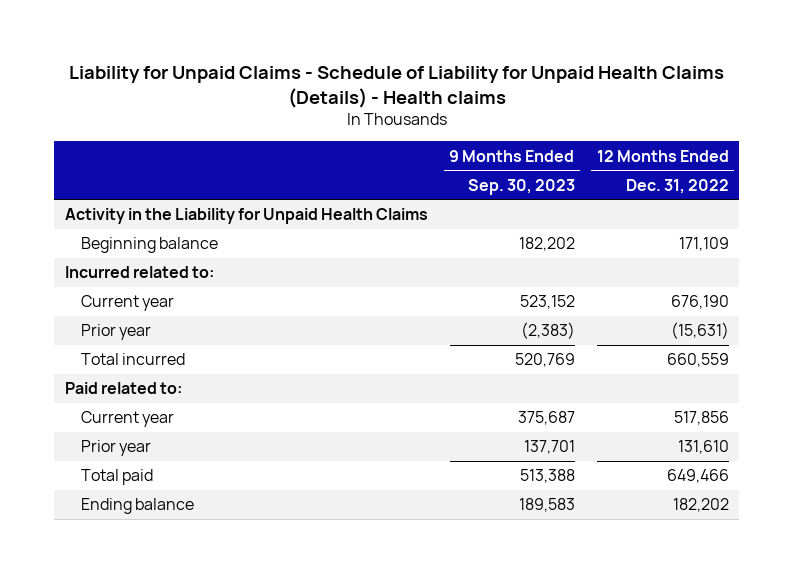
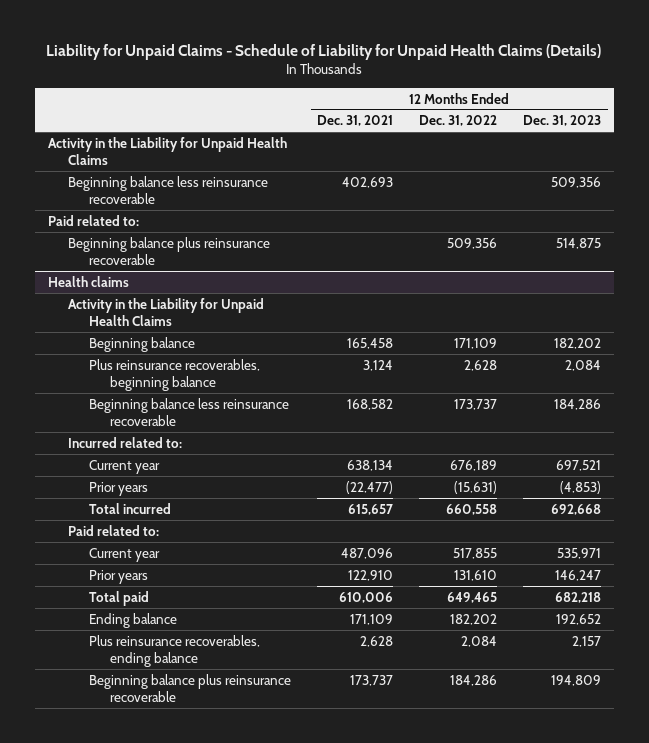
- Liability for Unpaid Claims - Schedule of Liability for Unpaid Health Claims (Details) - Health claims
+ Liability for Unpaid Claims - Schedule of Liability for Unpaid Health Claims (Details)
- | 9 Months Ended Sep. 30, 2023 | 12 Months Ended Dec. 31, 2022
+ | 12 Months Ended Dec. 31, 2021 | 12 Months Ended Dec. 31, 2022 | 12 Months Ended Dec. 31, 2023
+ Beginning balance less reinsurance recoverable | 402,693 | | 509,356
+ Paid related to:
+ Beginning balance plus reinsurance recoverable | | 509,356 | 514,875
+ Health claims
+ Activity in the Liability for Unpaid Health Claims
+ Plus reinsurance recoverables, beginning balance | 3,124 | 2,628 | 2,084
+ Beginning balance less reinsurance recoverable | 168,582 | 173,737 | 184,286
- Current year | 523,152 | 676,190
- Prior year | (2,383) | (15,631)
- Total incurred | 520,769 | 660,559
+ Current year | 638,134 | 676,189 | 697,521
+ Prior years | (22,477) | (15,631) | (4,853)
+ Total incurred | 615,657 | 660,558 | 692,668
- Current year | 375,687 | 517,856
- Prior year | 137,701 | 131,610
- Total paid | 513,388 | 649,466
+ Current year | 487,096 | 517,855 | 535,971
+ Prior years | 122,910 | 131,610 | 146,247
+ Total paid | 610,006 | 649,465 | 682,218
+ Plus reinsurance recoverables, ending balance | 2,628 | 2,084 | 2,157
+ Beginning balance plus reinsurance recoverable | 173,737 | 184,286 | 194,809

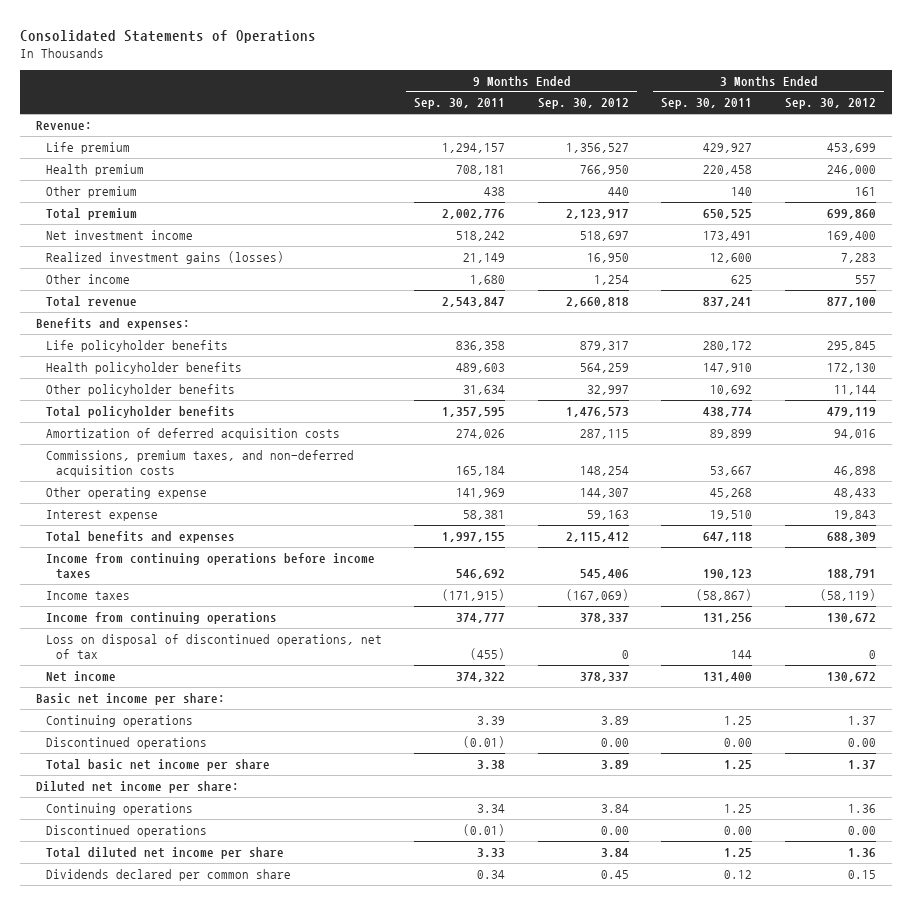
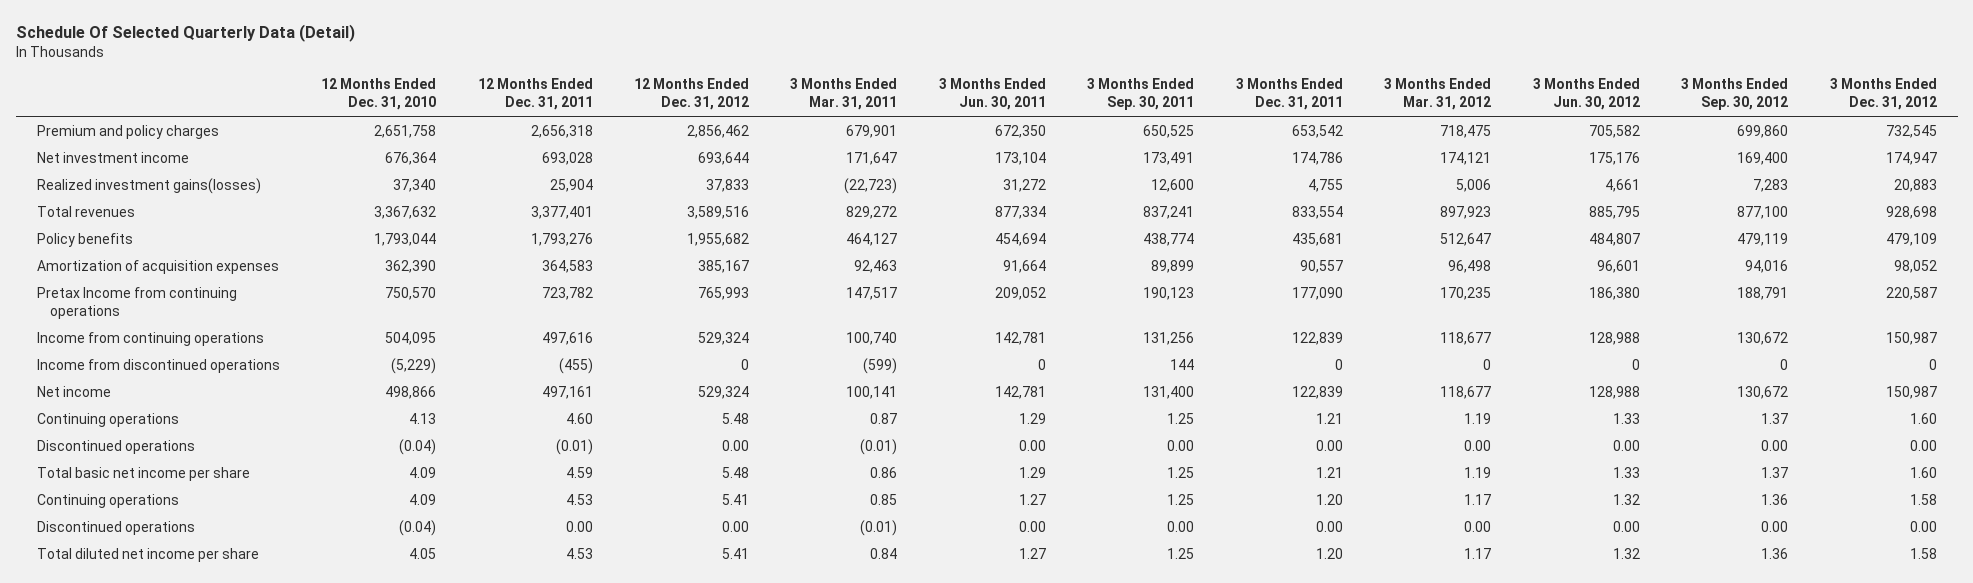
- Consolidated Statements of Operations
+ Schedule Of Selected Quarterly Data (Detail)
- | 9 Months Ended Sep. 30, 2011 | 9 Months Ended Sep. 30, 2012 | 3 Months Ended Sep. 30, 2011 | 3 Months Ended Sep. 30, 2012
+ | 12 Months Ended Dec. 31, 2010 | 12 Months Ended Dec. 31, 2011 | 12 Months Ended Dec. 31, 2012 | 3 Months Ended Mar. 31, 2011 | 3 Months Ended Jun. 30, 2011 | 3 Months Ended Sep. 30, 2011 | 3 Months Ended Dec. 31, 2011 | 3 Months Ended Mar. 31, 2012 | 3 Months Ended Jun. 30, 2012 | 3 Months Ended Sep. 30, 2012 | 3 Months Ended Dec. 31, 2012
- Revenue:
- Life premium | 1,294,157 | 1,356,527 | 429,927 | 453,699
- Health premium | 708,181 | 766,950 | 220,458 | 246,000
- Other premium | 438 | 440 | 140 | 161
- Total premium | 2,002,776 | 2,123,917 | 650,525 | 699,860
+ Premium and policy charges | 2,651,758 | 2,656,318 | 2,856,462 | 679,901 | 672,350 | 650,525 | 653,542 | 718,475 | 705,582 | 699,860 | 732,545
- Realized investment gains (losses) | 21,149 | 16,950 | 12,600 | 7,283
- Other income | 1,680 | 1,254 | 625 | 557
- Total revenue | 2,543,847 | 2,660,818 | 837,241 | 877,100
- Benefits and expenses:
- Life policyholder benefits | 836,358 | 879,317 | 280,172 | 295,845
- Health policyholder benefits | 489,603 | 564,259 | 147,910 | 172,130
- Other policyholder benefits | 31,634 | 32,997 | 10,692 | 11,144
- Total policyholder benefits | 1,357,595 | 1,476,573 | 438,774 | 479,119
- Amortization of deferred acquisition costs | 274,026 | 287,115 | 89,899 | 94,016
- Commissions, premium taxes, and non-deferred acquisition costs | 165,184 | 148,254 | 53,667 | 46,898
- Other operating expense | 141,969 | 144,307 | 45,268 | 48,433
- Interest expense | 58,381 | 59,163 | 19,510 | 19,843
- Total benefits and expenses | 1,997,155 | 2,115,412 | 647,118 | 688,309
- Income from continuing operations before income taxes | 546,692 | 545,406 | 190,123 | 188,791
- Income taxes | (171,915) | (167,069) | (58,867) | (58,119)
+ Realized investment gains(losses) | 37,340 | 25,904 | 37,833 | (22,723) | 31,272 | 12,600 | 4,755 | 5,006 | 4,661 | 7,283 | 20,883
+ Total revenues | 3,367,632 | 3,377,401 | 3,589,516 | 829,272 | 877,334 | 837,241 | 833,554 | 897,923 | 885,795 | 877,100 | 928,698
+ Policy benefits | 1,793,044 | 1,793,276 | 1,955,682 | 464,127 | 454,694 | 438,774 | 435,681 | 512,647 | 484,807 | 479,119 | 479,109
+ Amortization of acquisition expenses | 362,390 | 364,583 | 385,167 | 92,463 | 91,664 | 89,899 | 90,557 | 96,498 | 96,601 | 94,016 | 98,052
+ Pretax Income from continuing operations | 750,570 | 723,782 | 765,993 | 147,517 | 209,052 | 190,123 | 177,090 | 170,235 | 186,380 | 188,791 | 220,587
- Loss on disposal of discontinued operations, net of tax | (455) | 0 | 144 | 0
+ Income from discontinued operations | (5,229) | (455) | 0 | (599) | 0 | 144 | 0 | 0 | 0 | 0 | 0
- Basic net income per share:
- Diluted net income per share:
- Dividends declared per common share | 0.34 | 0.45 | 0.12 | 0.15

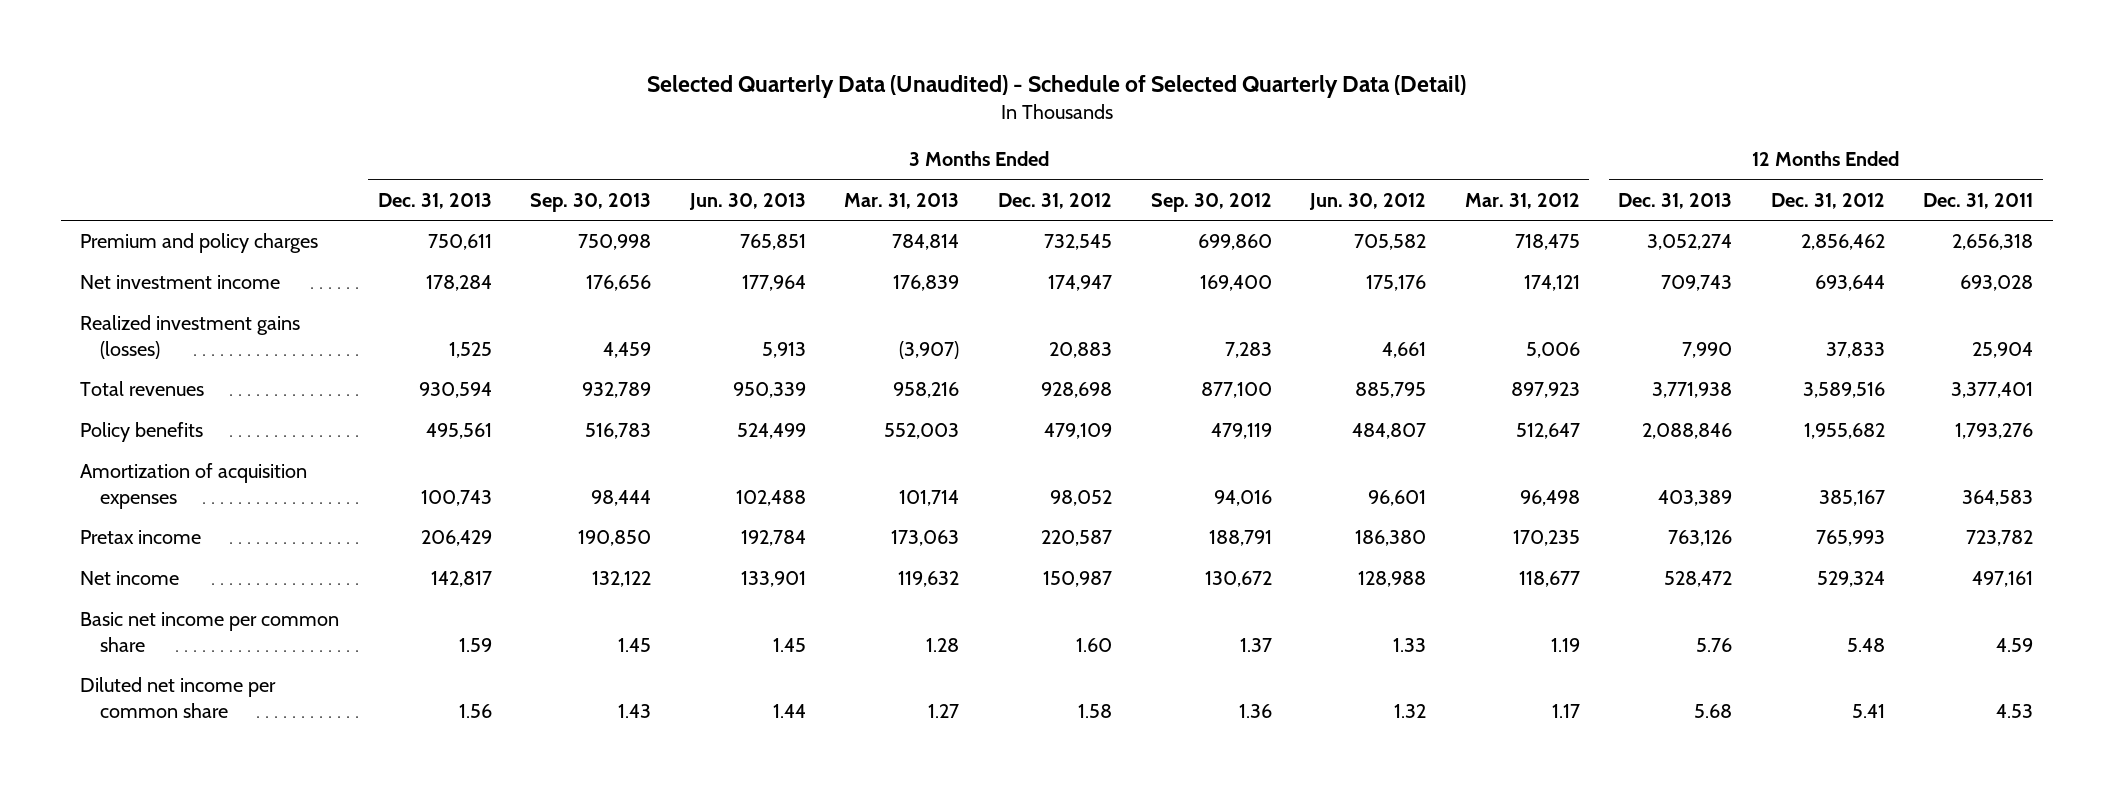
- Schedule Of Selected Quarterly Data (Detail)
+ Selected Quarterly Data (Unaudited) - Schedule of Selected Quarterly Data (Detail)
- | 12 Months Ended Dec. 31, 2010 | 12 Months Ended Dec. 31, 2011 | 12 Months Ended Dec. 31, 2012 | 3 Months Ended Mar. 31, 2011 | 3 Months Ended Jun. 30, 2011 | 3 Months Ended Sep. 30, 2011 | 3 Months Ended Dec. 31, 2011 | 3 Months Ended Mar. 31, 2012 | 3 Months Ended Jun. 30, 2012 | 3 Months Ended Sep. 30, 2012 | 3 Months Ended Dec. 31, 2012
+ | 3 Months Ended Dec. 31, 2013 | 3 Months Ended Sep. 30, 2013 | 3 Months Ended Jun. 30, 2013 | 3 Months Ended Mar. 31, 2013 | 3 Months Ended Dec. 31, 2012 | 3 Months Ended Sep. 30, 2012 | 3 Months Ended Jun. 30, 2012 | 3 Months Ended Mar. 31, 2012 | 12 Months Ended Dec. 31, 2013 | 12 Months Ended Dec. 31, 2012 | 12 Months Ended Dec. 31, 2011
- Realized investment gains(losses) | 37,340 | 25,904 | 37,833 | (22,723) | 31,272 | 12,600 | 4,755 | 5,006 | 4,661 | 7,283 | 20,883
+ Realized investment gains (losses) | 1,525 | 4,459 | 5,913 | (3,907) | 20,883 | 7,283 | 4,661 | 5,006 | 7,990 | 37,833 | 25,904
- Pretax Income from continuing operations | 750,570 | 723,782 | 765,993 | 147,517 | 209,052 | 190,123 | 177,090 | 170,235 | 186,380 | 188,791 | 220,587
- Income from continuing operations | 504,095 | 497,616 | 529,324 | 100,740 | 142,781 | 131,256 | 122,839 | 118,677 | 128,988 | 130,672 | 150,987
- Income from discontinued operations | (5,229) | (455) | 0 | (599) | 0 | 144 | 0 | 0 | 0 | 0 | 0
+ Pretax income | 206,429 | 190,850 | 192,784 | 173,063 | 220,587 | 188,791 | 186,380 | 170,235 | 763,126 | 765,993 | 723,782
- Continuing operations | 4.13 | 4.60 | 5.48 | 0.87 | 1.29 | 1.25 | 1.21 | 1.19 | 1.33 | 1.37 | 1.60
- Discontinued operations | (0.04) | (0.01) | 0.00 | (0.01) | 0.00 | 0.00 | 0.00 | 0.00 | 0.00 | 0.00 | 0.00
- Total basic net income per share | 4.09 | 4.59 | 5.48 | 0.86 | 1.29 | 1.25 | 1.21 | 1.19 | 1.33 | 1.37 | 1.60
- Continuing operations | 4.09 | 4.53 | 5.41 | 0.85 | 1.27 | 1.25 | 1.20 | 1.17 | 1.32 | 1.36 | 1.58
- Discontinued operations | (0.04) | 0.00 | 0.00 | (0.01) | 0.00 | 0.00 | 0.00 | 0.00 | 0.00 | 0.00 | 0.00
- Total diluted net income per share | 4.05 | 4.53 | 5.41 | 0.84 | 1.27 | 1.25 | 1.20 | 1.17 | 1.32 | 1.36 | 1.58
+ Basic net income per common share | 1.59 | 1.45 | 1.45 | 1.28 | 1.60 | 1.37 | 1.33 | 1.19 | 5.76 | 5.48 | 4.59
+ Diluted net income per common share | 1.56 | 1.43 | 1.44 | 1.27 | 1.58 | 1.36 | 1.32 | 1.17 | 5.68 | 5.41 | 4.53

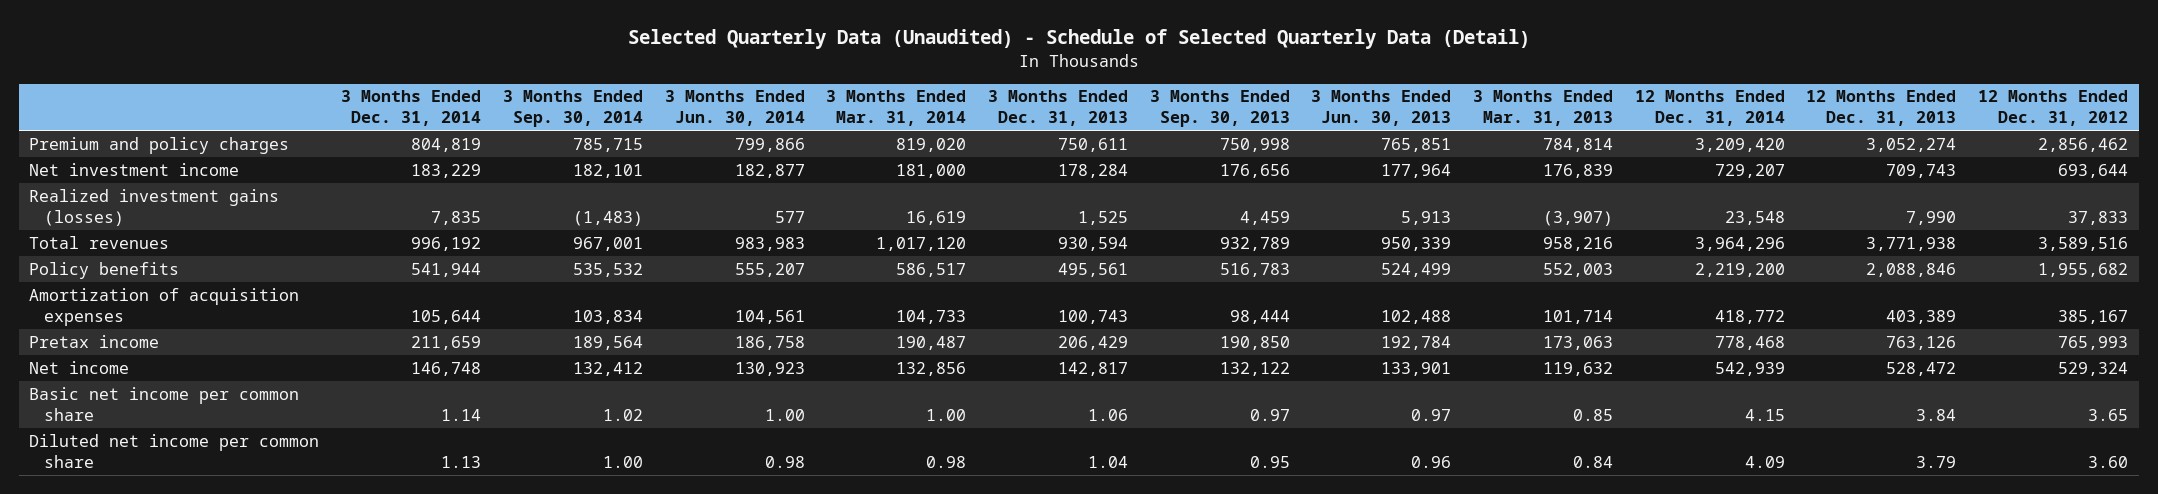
- | 3 Months Ended Dec. 31, 2013 | 3 Months Ended Sep. 30, 2013 | 3 Months Ended Jun. 30, 2013 | 3 Months Ended Mar. 31, 2013 | 3 Months Ended Dec. 31, 2012 | 3 Months Ended Sep. 30, 2012 | 3 Months Ended Jun. 30, 2012 | 3 Months Ended Mar. 31, 2012 | 12 Months Ended Dec. 31, 2013 | 12 Months Ended Dec. 31, 2012 | 12 Months Ended Dec. 31, 2011
+ | 3 Months Ended Dec. 31, 2014 | 3 Months Ended Sep. 30, 2014 | 3 Months Ended Jun. 30, 2014 | 3 Months Ended Mar. 31, 2014 | 3 Months Ended Dec. 31, 2013 | 3 Months Ended Sep. 30, 2013 | 3 Months Ended Jun. 30, 2013 | 3 Months Ended Mar. 31, 2013 | 12 Months Ended Dec. 31, 2014 | 12 Months Ended Dec. 31, 2013 | 12 Months Ended Dec. 31, 2012
- Basic net income per common share | 1.59 | 1.45 | 1.45 | 1.28 | 1.60 | 1.37 | 1.33 | 1.19 | 5.76 | 5.48 | 4.59
- Diluted net income per common share | 1.56 | 1.43 | 1.44 | 1.27 | 1.58 | 1.36 | 1.32 | 1.17 | 5.68 | 5.41 | 4.53
+ Basic net income per common share | 1.14 | 1.02 | 1.00 | 1.00 | 1.06 | 0.97 | 0.97 | 0.85 | 4.15 | 3.84 | 3.65
+ Diluted net income per common share | 1.13 | 1.00 | 0.98 | 0.98 | 1.04 | 0.95 | 0.96 | 0.84 | 4.09 | 3.79 | 3.60

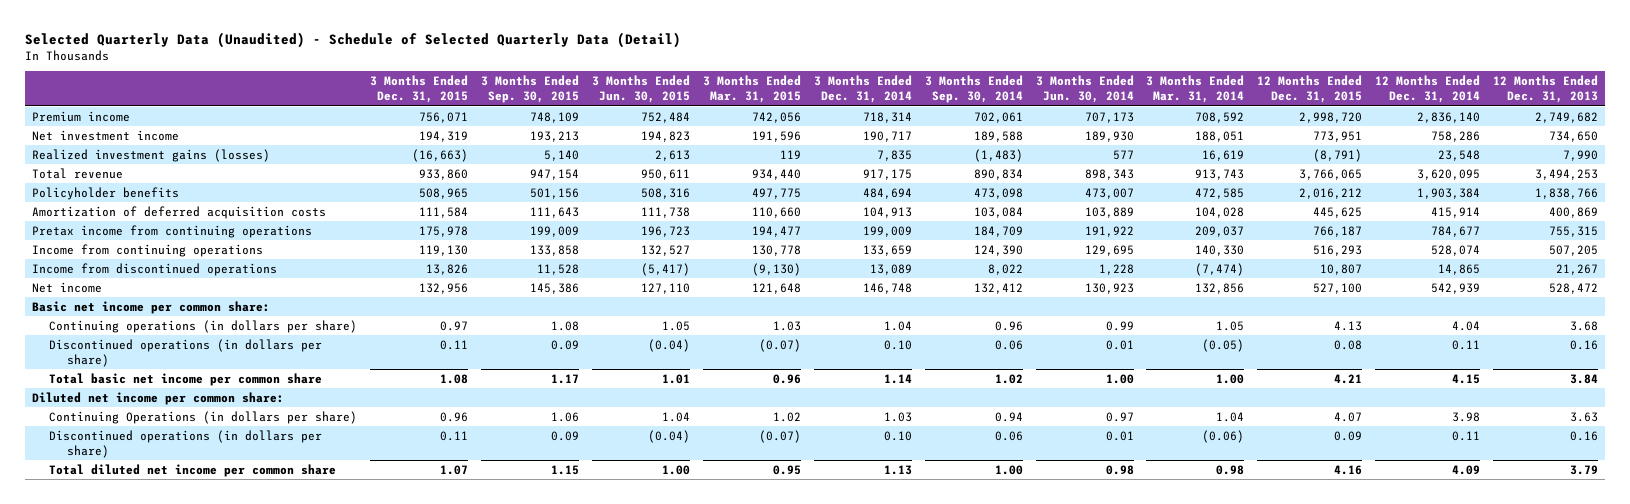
- | 3 Months Ended Dec. 31, 2014 | 3 Months Ended Sep. 30, 2014 | 3 Months Ended Jun. 30, 2014 | 3 Months Ended Mar. 31, 2014 | 3 Months Ended Dec. 31, 2013 | 3 Months Ended Sep. 30, 2013 | 3 Months Ended Jun. 30, 2013 | 3 Months Ended Mar. 31, 2013 | 12 Months Ended Dec. 31, 2014 | 12 Months Ended Dec. 31, 2013 | 12 Months Ended Dec. 31, 2012
+ | 3 Months Ended Dec. 31, 2015 | 3 Months Ended Sep. 30, 2015 | 3 Months Ended Jun. 30, 2015 | 3 Months Ended Mar. 31, 2015 | 3 Months Ended Dec. 31, 2014 | 3 Months Ended Sep. 30, 2014 | 3 Months Ended Jun. 30, 2014 | 3 Months Ended Mar. 31, 2014 | 12 Months Ended Dec. 31, 2015 | 12 Months Ended Dec. 31, 2014 | 12 Months Ended Dec. 31, 2013
- Premium and policy charges | 804,819 | 785,715 | 799,866 | 819,020 | 750,611 | 750,998 | 765,851 | 784,814 | 3,209,420 | 3,052,274 | 2,856,462
- Net investment income | 183,229 | 182,101 | 182,877 | 181,000 | 178,284 | 176,656 | 177,964 | 176,839 | 729,207 | 709,743 | 693,644
+ Premium income | 756,071 | 748,109 | 752,484 | 742,056 | 718,314 | 702,061 | 707,173 | 708,592 | 2,998,720 | 2,836,140 | 2,749,682
+ Net investment income | 194,319 | 193,213 | 194,823 | 191,596 | 190,717 | 189,588 | 189,930 | 188,051 | 773,951 | 758,286 | 734,650
- Total revenues | 996,192 | 967,001 | 983,983 | 1,017,120 | 930,594 | 932,789 | 950,339 | 958,216 | 3,964,296 | 3,771,938 | 3,589,516
- Policy benefits | 541,944 | 535,532 | 555,207 | 586,517 | 495,561 | 516,783 | 524,499 | 552,003 | 2,219,200 | 2,088,846 | 1,955,682
- Amortization of acquisition expenses | 105,644 | 103,834 | 104,561 | 104,733 | 100,743 | 98,444 | 102,488 | 101,714 | 418,772 | 403,389 | 385,167
- Pretax income | 211,659 | 189,564 | 186,758 | 190,487 | 206,429 | 190,850 | 192,784 | 173,063 | 778,468 | 763,126 | 765,993
+ Total revenue | 933,860 | 947,154 | 950,611 | 934,440 | 917,175 | 890,834 | 898,343 | 913,743 | 3,766,065 | 3,620,095 | 3,494,253
+ Policyholder benefits | 508,965 | 501,156 | 508,316 | 497,775 | 484,694 | 473,098 | 473,007 | 472,585 | 2,016,212 | 1,903,384 | 1,838,766
+ Amortization of deferred acquisition costs | 111,584 | 111,643 | 111,738 | 110,660 | 104,913 | 103,084 | 103,889 | 104,028 | 445,625 | 415,914 | 400,869
+ Pretax income from continuing operations | 175,978 | 199,009 | 196,723 | 194,477 | 199,009 | 184,709 | 191,922 | 209,037 | 766,187 | 784,677 | 755,315
+ Income from continuing operations | 119,130 | 133,858 | 132,527 | 130,778 | 133,659 | 124,390 | 129,695 | 140,330 | 516,293 | 528,074 | 507,205
+ Income from discontinued operations | 13,826 | 11,528 | (5,417) | (9,130) | 13,089 | 8,022 | 1,228 | (7,474) | 10,807 | 14,865 | 21,267
- Basic net income per common share | 1.14 | 1.02 | 1.00 | 1.00 | 1.06 | 0.97 | 0.97 | 0.85 | 4.15 | 3.84 | 3.65
- Diluted net income per common share | 1.13 | 1.00 | 0.98 | 0.98 | 1.04 | 0.95 | 0.96 | 0.84 | 4.09 | 3.79 | 3.60
+ Basic net income per common share:
+ Continuing operations (in dollars per share) | 0.97 | 1.08 | 1.05 | 1.03 | 1.04 | 0.96 | 0.99 | 1.05 | 4.13 | 4.04 | 3.68
+ Discontinued operations (in dollars per share) | 0.11 | 0.09 | (0.04) | (0.07) | 0.10 | 0.06 | 0.01 | (0.05) | 0.08 | 0.11 | 0.16
+ Total basic net income per common share | 1.08 | 1.17 | 1.01 | 0.96 | 1.14 | 1.02 | 1.00 | 1.00 | 4.21 | 4.15 | 3.84
+ Diluted net income per common share:
+ Continuing Operations (in dollars per share) | 0.96 | 1.06 | 1.04 | 1.02 | 1.03 | 0.94 | 0.97 | 1.04 | 4.07 | 3.98 | 3.63
+ Discontinued operations (in dollars per share) | 0.11 | 0.09 | (0.04) | (0.07) | 0.10 | 0.06 | 0.01 | (0.06) | 0.09 | 0.11 | 0.16
+ Total diluted net income per common share | 1.07 | 1.15 | 1.00 | 0.95 | 1.13 | 1.00 | 0.98 | 0.98 | 4.16 | 4.09 | 3.79

